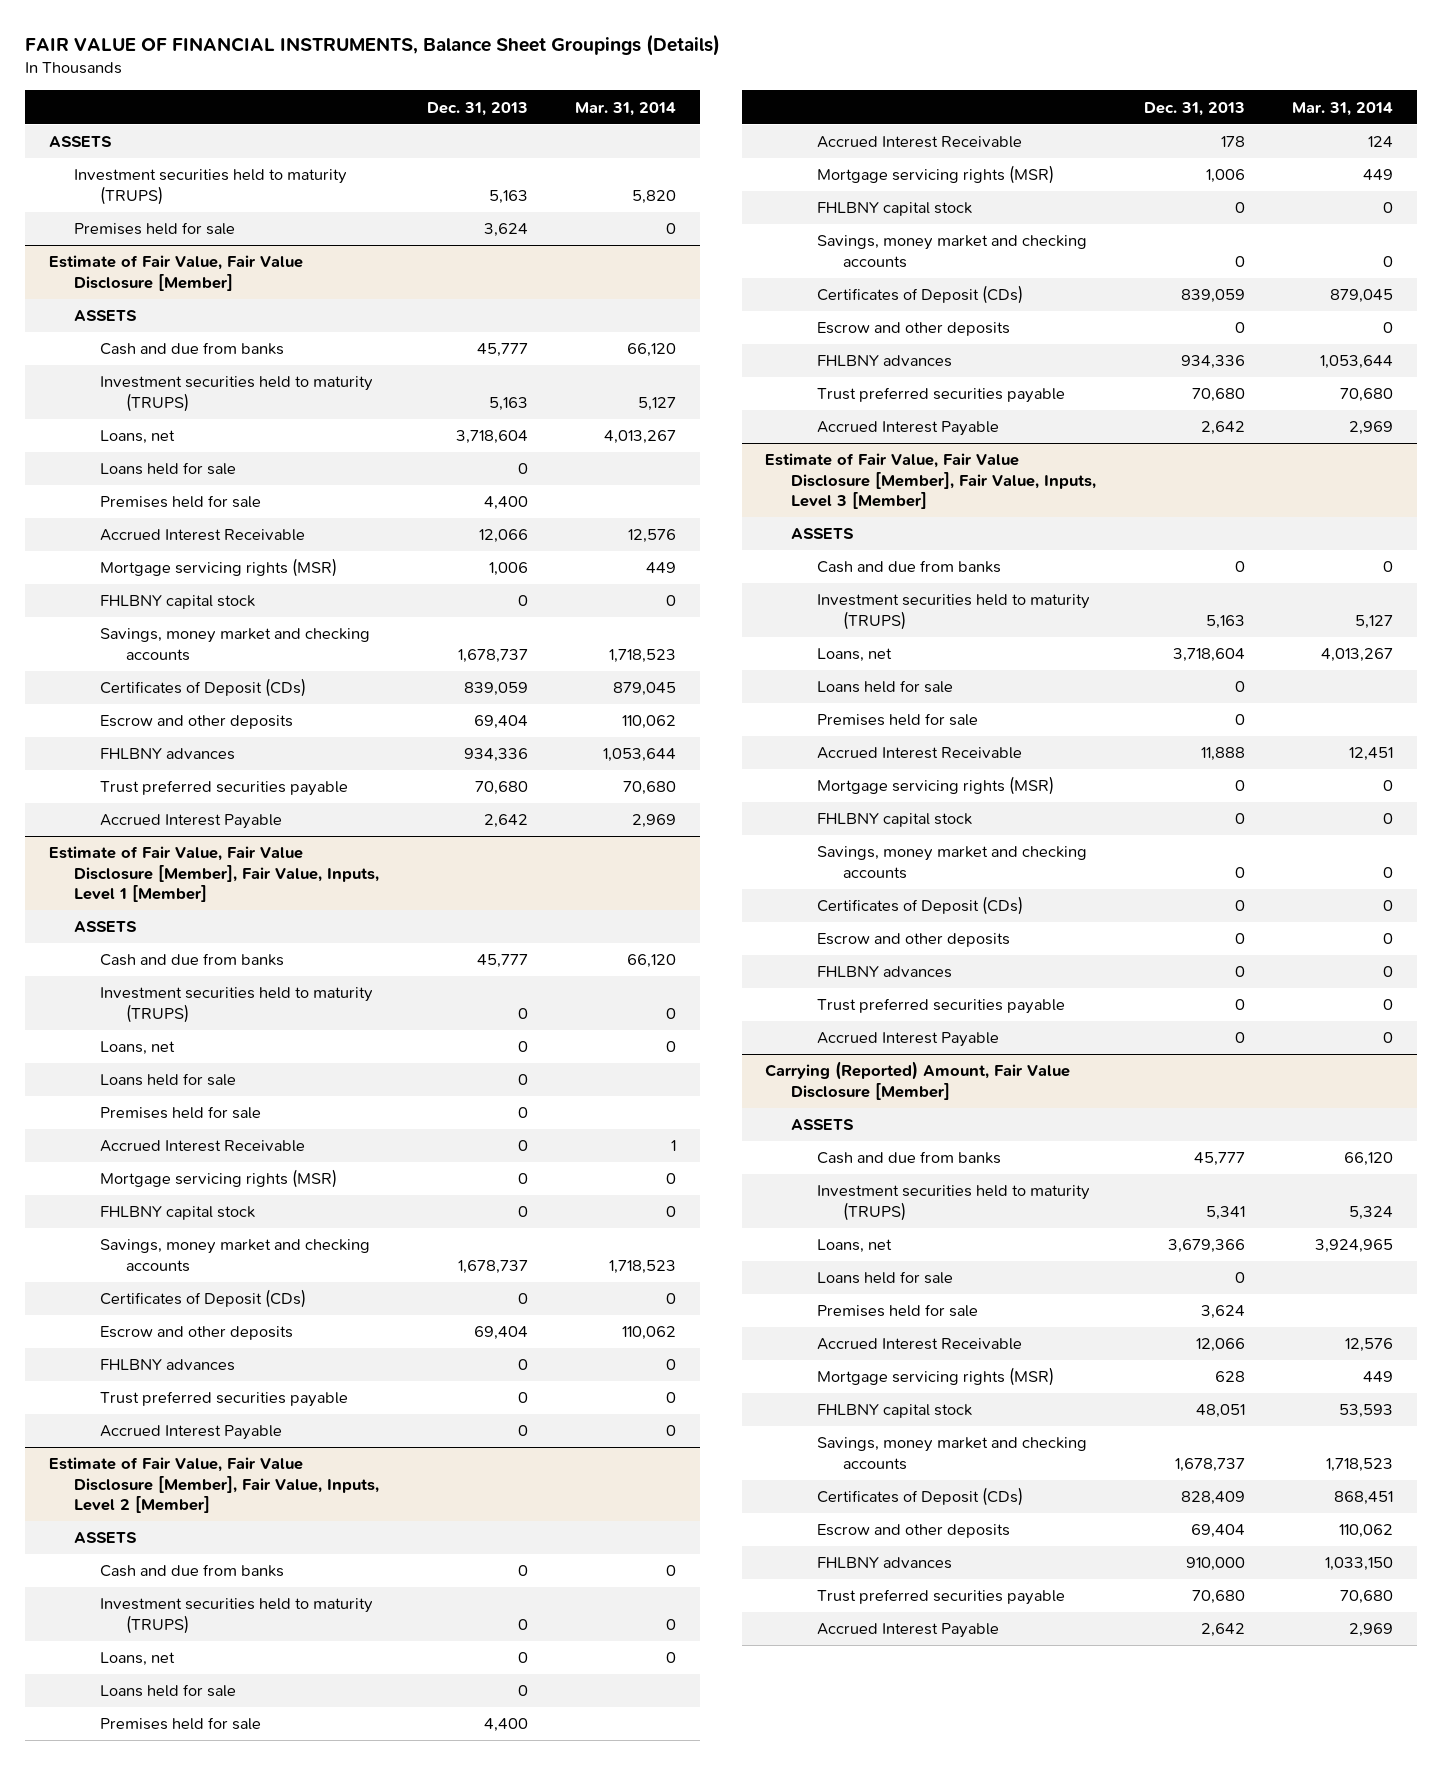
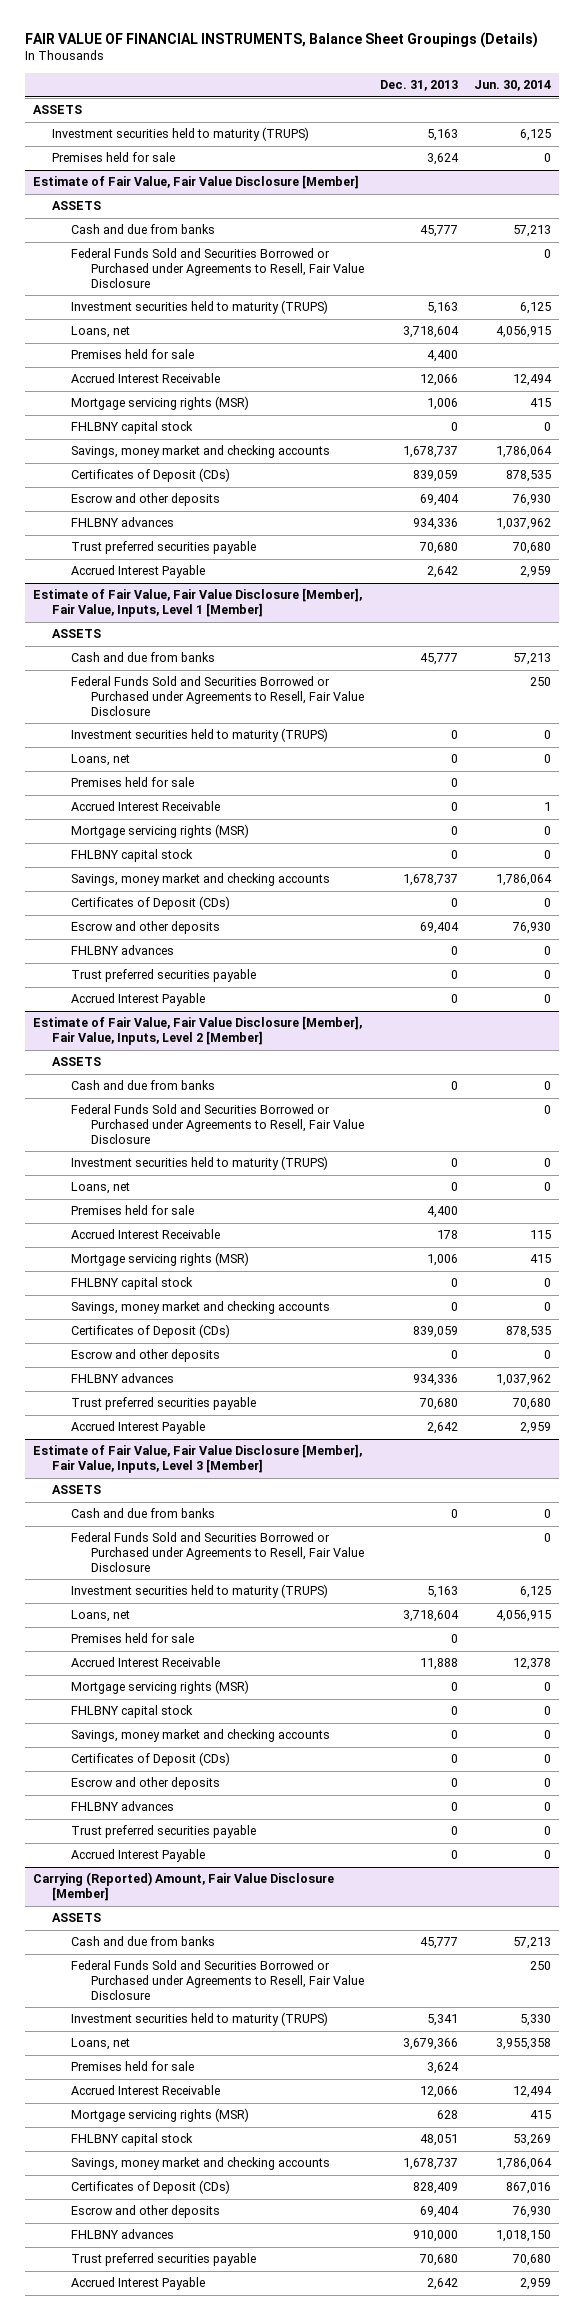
- | Dec. 31, 2013 | Mar. 31, 2014
+ | Dec. 31, 2013 | Jun. 30, 2014
@ Estimate of Fair Value, Fair Value Disclosure [Member]
+ Federal Funds Sold and Securities Borrowed or Purchased under Agreements to Resell, Fair Value Disclosure | | 0
- Loans held for sale | 0 |
@ Estimate of Fair Value, Fair Value Disclosure [Member], Fair Value, Inputs, Level 1 [Member]
+ Federal Funds Sold and Securities Borrowed or Purchased under Agreements to Resell, Fair Value Disclosure | | 250
- Loans held for sale | 0 |
@ Estimate of Fair Value, Fair Value Disclosure [Member], Fair Value, Inputs, Level 2 [Member]
+ Federal Funds Sold and Securities Borrowed or Purchased under Agreements to Resell, Fair Value Disclosure | | 0
- Loans held for sale | 0 |
@ Estimate of Fair Value, Fair Value Disclosure [Member], Fair Value, Inputs, Level 3 [Member]
+ Federal Funds Sold and Securities Borrowed or Purchased under Agreements to Resell, Fair Value Disclosure | | 0
- Loans held for sale | 0 |
@ Carrying (Reported) Amount, Fair Value Disclosure [Member]
+ Federal Funds Sold and Securities Borrowed or Purchased under Agreements to Resell, Fair Value Disclosure | | 250
- Loans held for sale | 0 |

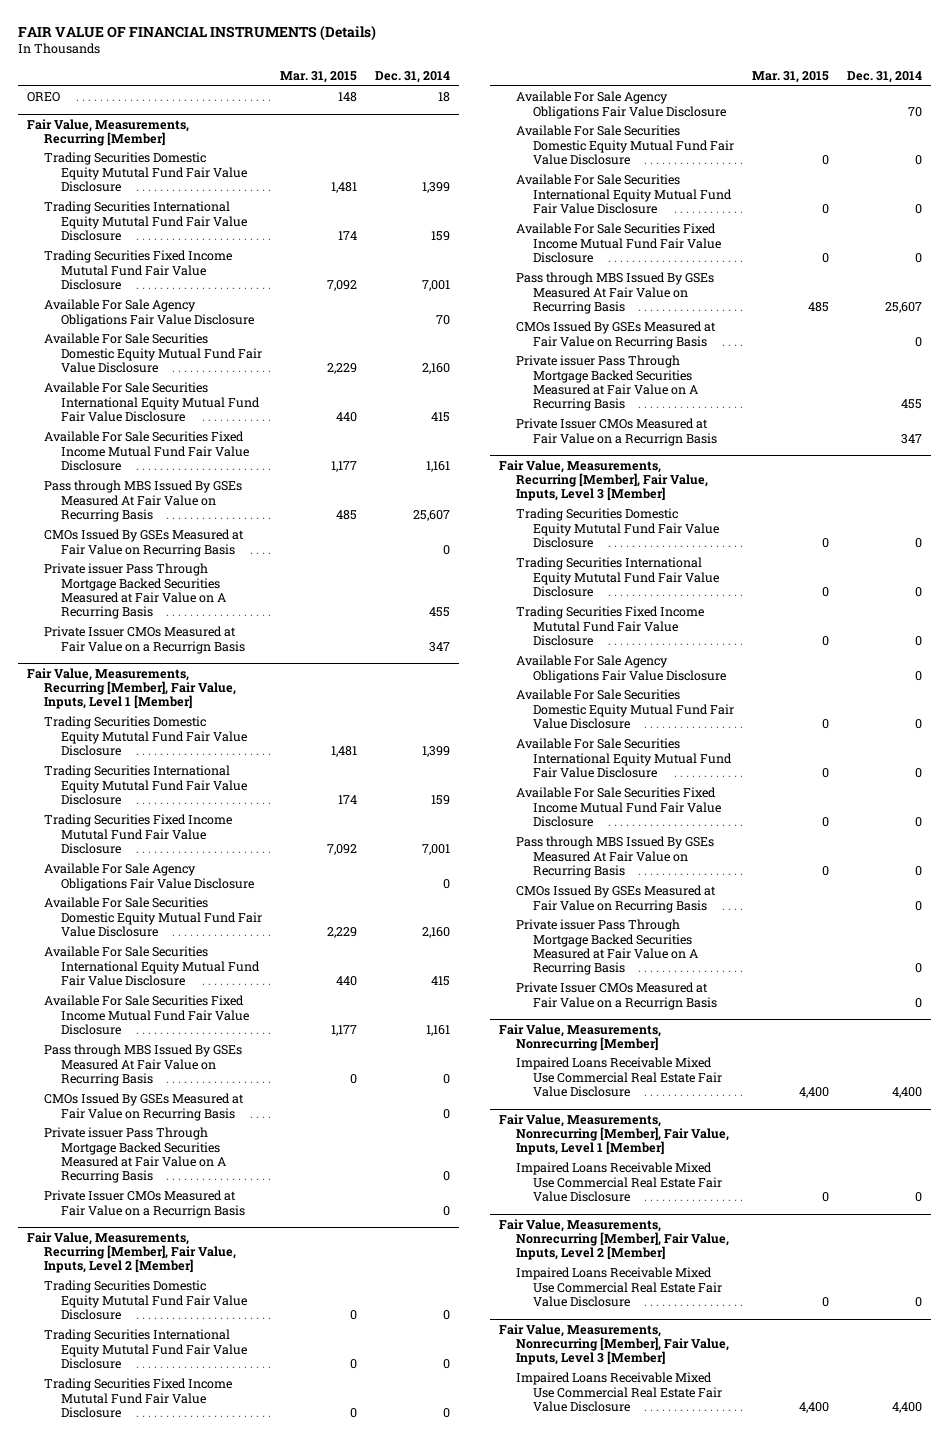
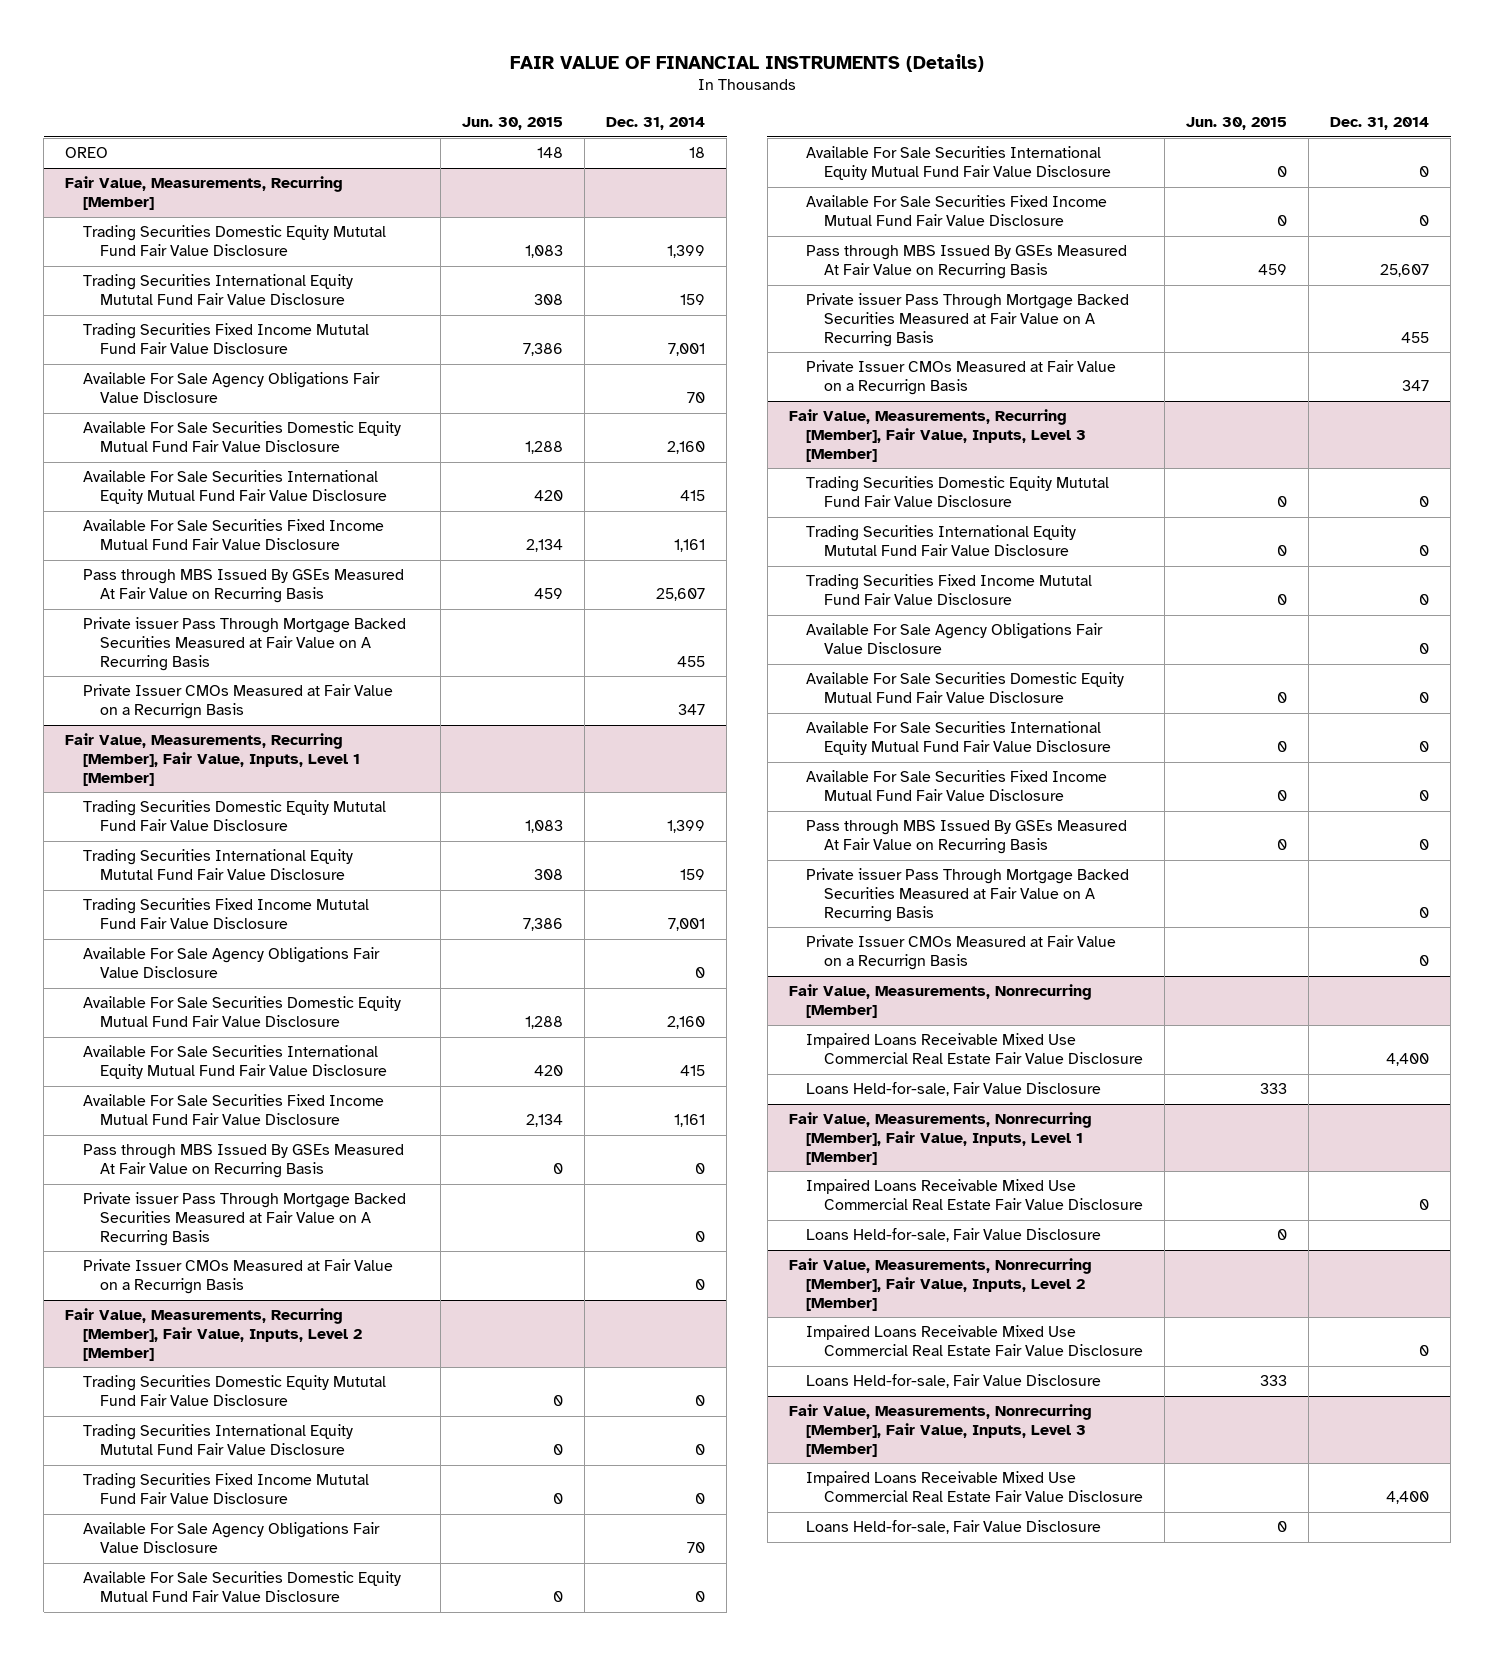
- | Mar. 31, 2015 | Dec. 31, 2014
+ | Jun. 30, 2015 | Dec. 31, 2014
@ Fair Value, Measurements, Recurring [Member]
- CMOs Issued By GSEs Measured at Fair Value on Recurring Basis | | 0
@ Fair Value, Measurements, Recurring [Member], Fair Value, Inputs, Level 1 [Member]
- CMOs Issued By GSEs Measured at Fair Value on Recurring Basis | | 0
@ Fair Value, Measurements, Recurring [Member], Fair Value, Inputs, Level 2 [Member]
- CMOs Issued By GSEs Measured at Fair Value on Recurring Basis | | 0
@ Fair Value, Measurements, Recurring [Member], Fair Value, Inputs, Level 3 [Member]
- CMOs Issued By GSEs Measured at Fair Value on Recurring Basis | | 0
@ Fair Value, Measurements, Nonrecurring [Member]
+ Loans Held-for-sale, Fair Value Disclosure | 333 |
@ Fair Value, Measurements, Nonrecurring [Member], Fair Value, Inputs, Level 1 [Member]
+ Loans Held-for-sale, Fair Value Disclosure | 0 |
@ Fair Value, Measurements, Nonrecurring [Member], Fair Value, Inputs, Level 2 [Member]
+ Loans Held-for-sale, Fair Value Disclosure | 333 |
@ Fair Value, Measurements, Nonrecurring [Member], Fair Value, Inputs, Level 3 [Member]
+ Loans Held-for-sale, Fair Value Disclosure | 0 |

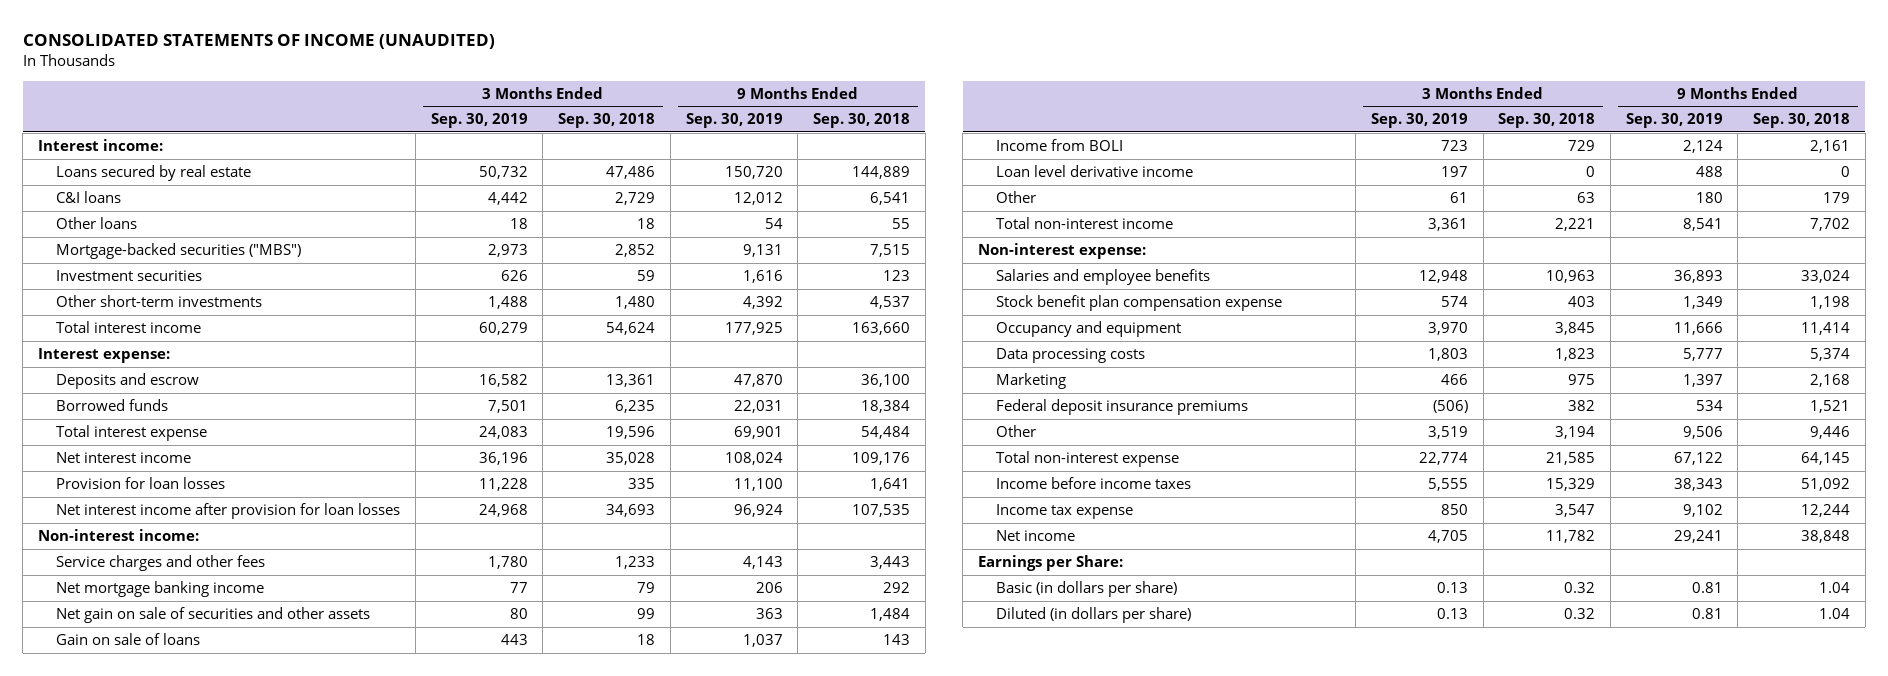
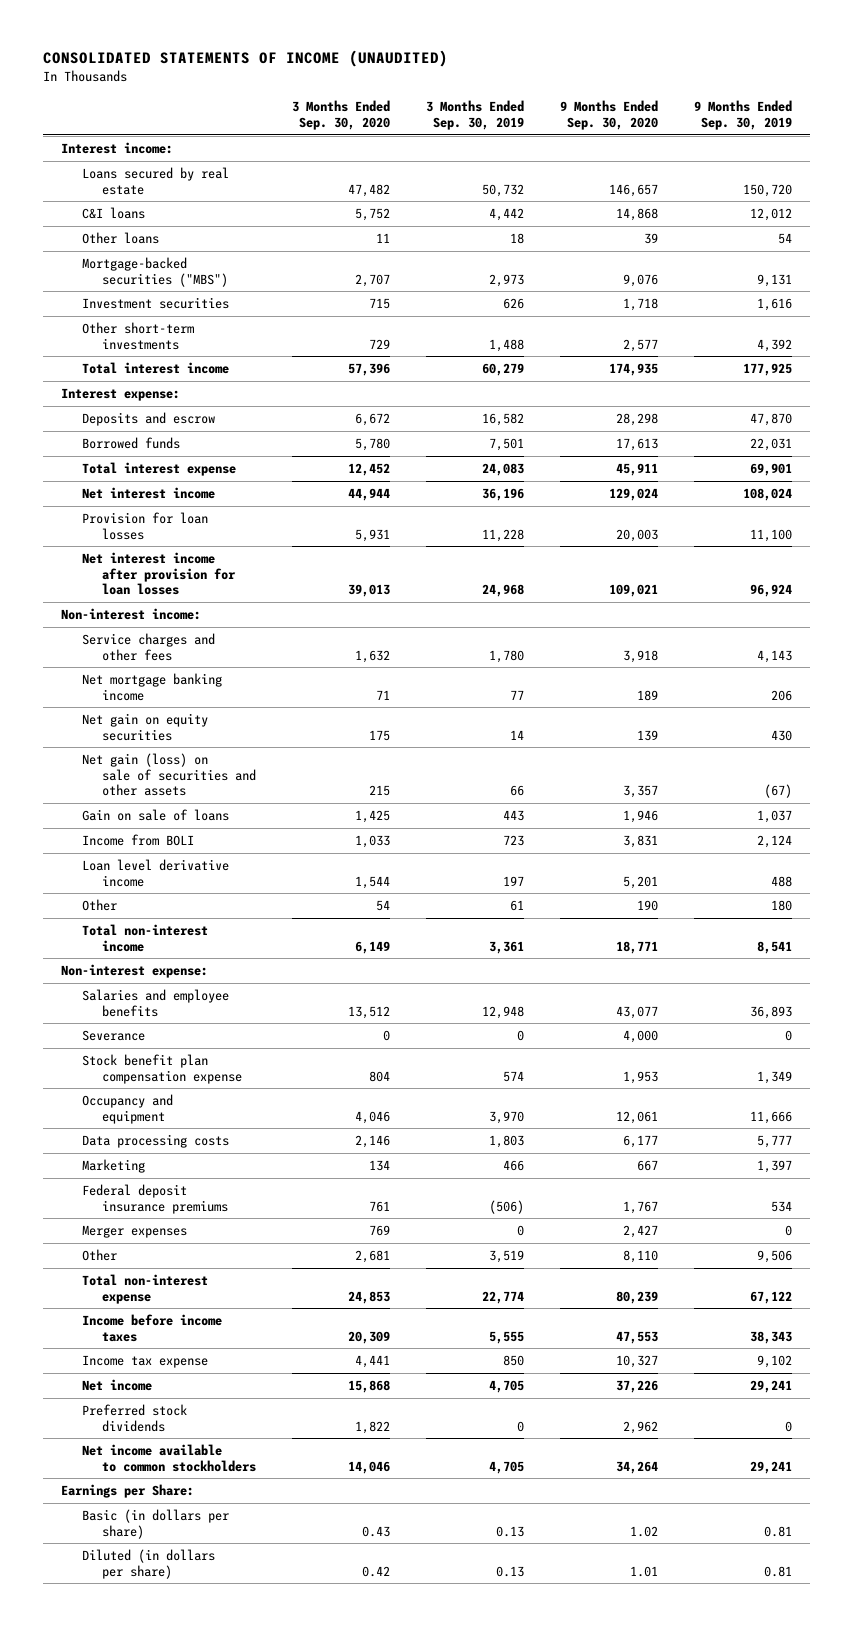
- | 3 Months Ended Sep. 30, 2019 | 3 Months Ended Sep. 30, 2018 | 9 Months Ended Sep. 30, 2019 | 9 Months Ended Sep. 30, 2018
+ | 3 Months Ended Sep. 30, 2020 | 3 Months Ended Sep. 30, 2019 | 9 Months Ended Sep. 30, 2020 | 9 Months Ended Sep. 30, 2019
- Net gain on sale of securities and other assets | 80 | 99 | 363 | 1,484
+ Net gain on equity securities | 175 | 14 | 139 | 430
+ Net gain (loss) on sale of securities and other assets | 215 | 66 | 3,357 | (67)
+ Severance | 0 | 0 | 4,000 | 0
+ Merger expenses | 769 | 0 | 2,427 | 0
+ Preferred stock dividends | 1,822 | 0 | 2,962 | 0
+ Net income available to common stockholders | 14,046 | 4,705 | 34,264 | 29,241

